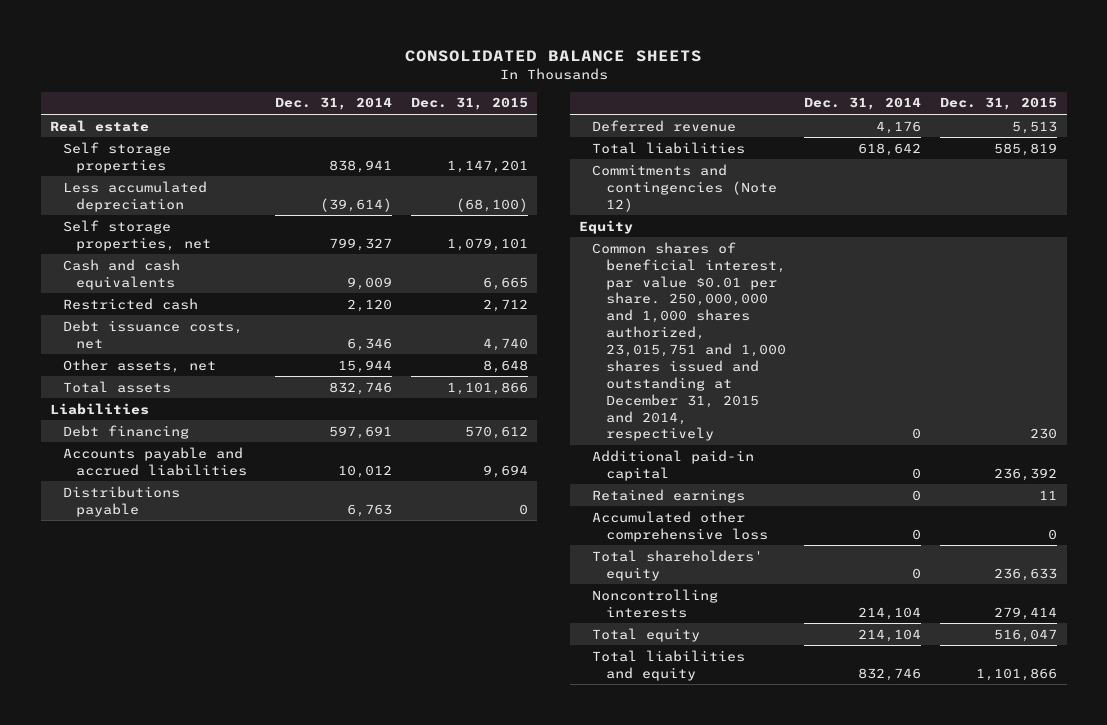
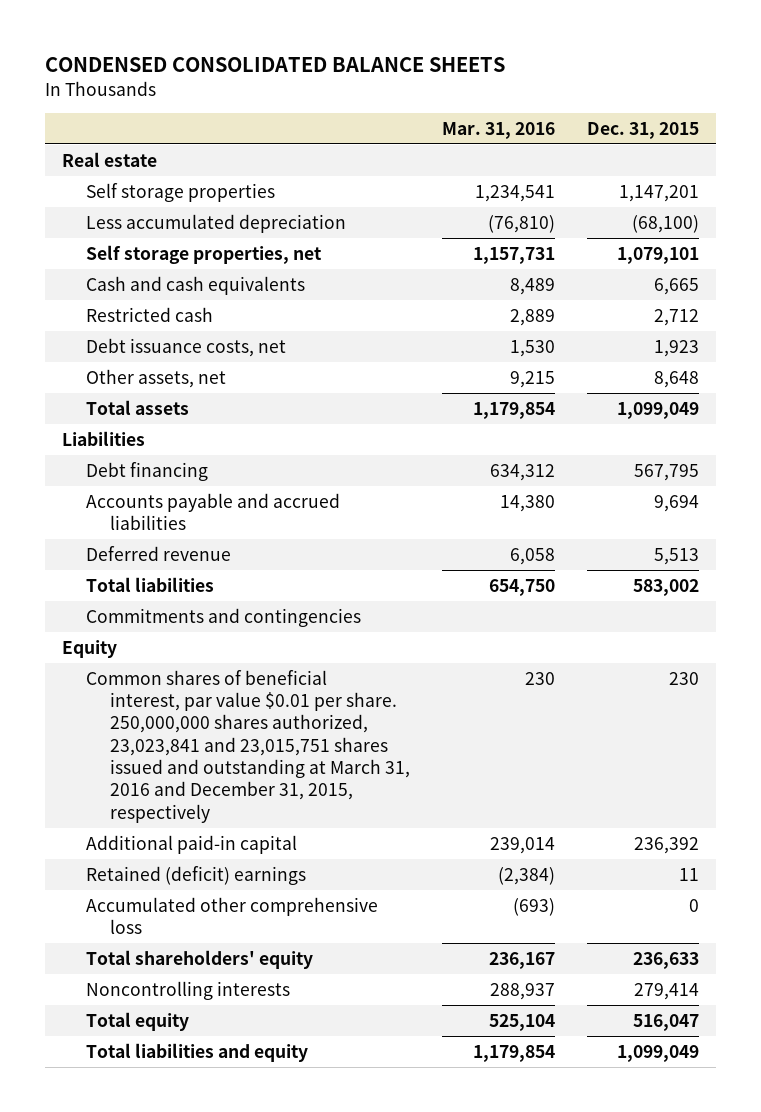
- CONSOLIDATED BALANCE SHEETS
+ CONDENSED CONSOLIDATED BALANCE SHEETS
- | Dec. 31, 2014 | Dec. 31, 2015
+ | Mar. 31, 2016 | Dec. 31, 2015
- Debt issuance costs, net | 6,346 | 4,740
+ Debt issuance costs, net | 1,530 | 1,923
- Total assets | 832,746 | 1,101,866
+ Total assets | 1,179,854 | 1,099,049
- Debt financing | 597,691 | 570,612
+ Debt financing | 634,312 | 567,795
- Distributions payable | 6,763 | 0
- Total liabilities | 618,642 | 585,819
- Commitments and contingencies (Note 12)
+ Total liabilities | 654,750 | 583,002
+ Commitments and contingencies
- Common shares of beneficial interest, par value $0.01 per share. 250,000,000 and 1,000 shares authorized, 23,015,751 and 1,000 shares issued and outstanding at December 31, 2015 and 2014, respectively | 0 | 230
+ Common shares of beneficial interest, par value $0.01 per share. 250,000,000 shares authorized, 23,023,841 and 23,015,751 shares issued and outstanding at March 31, 2016 and December 31, 2015, respectively | 230 | 230
- Retained earnings | 0 | 11
+ Retained (deficit) earnings | (2,384) | 11
- Total liabilities and equity | 832,746 | 1,101,866
+ Total liabilities and equity | 1,179,854 | 1,099,049

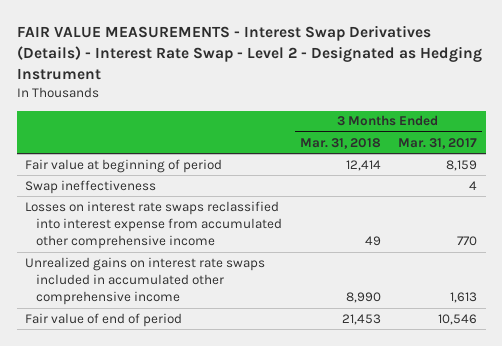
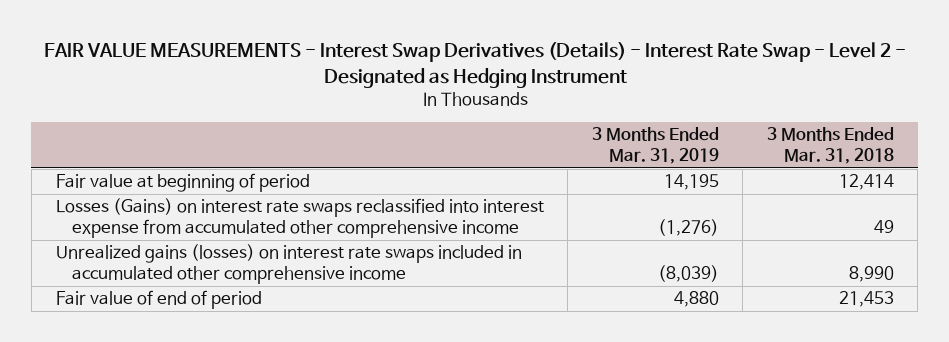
- | 3 Months Ended Mar. 31, 2018 | 3 Months Ended Mar. 31, 2017
+ | 3 Months Ended Mar. 31, 2019 | 3 Months Ended Mar. 31, 2018
- Swap ineffectiveness | | 4
- Losses on interest rate swaps reclassified into interest expense from accumulated other comprehensive income | 49 | 770
- Unrealized gains on interest rate swaps included in accumulated other comprehensive income | 8,990 | 1,613
+ Losses (Gains) on interest rate swaps reclassified into interest expense from accumulated other comprehensive income | (1,276) | 49
+ Unrealized gains (losses) on interest rate swaps included in accumulated other comprehensive income | (8,039) | 8,990

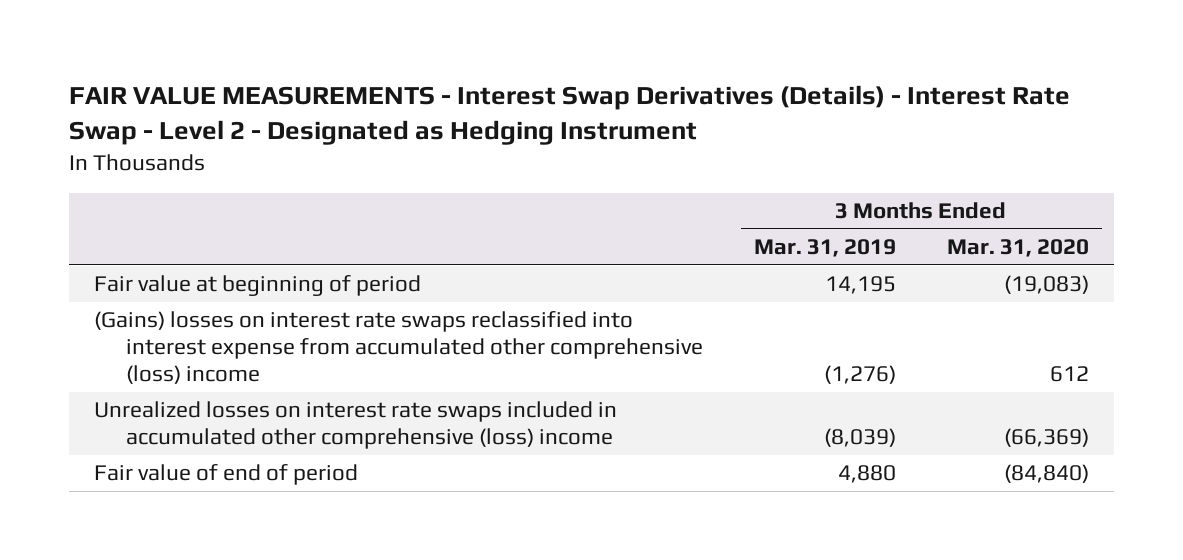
- | 3 Months Ended Mar. 31, 2019 | 3 Months Ended Mar. 31, 2018
+ | 3 Months Ended Mar. 31, 2019 | 3 Months Ended Mar. 31, 2020
- Losses (Gains) on interest rate swaps reclassified into interest expense from accumulated other comprehensive income | (1,276) | 49
- Unrealized gains (losses) on interest rate swaps included in accumulated other comprehensive income | (8,039) | 8,990
+ (Gains) losses on interest rate swaps reclassified into interest expense from accumulated other comprehensive (loss) income | (1,276) | 612
+ Unrealized losses on interest rate swaps included in accumulated other comprehensive (loss) income | (8,039) | (66,369)

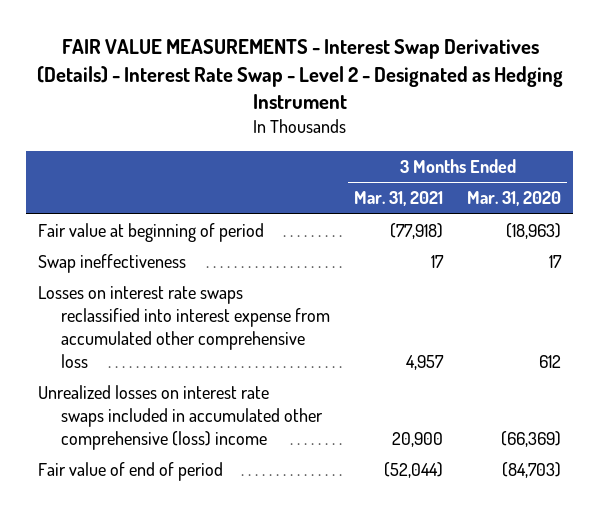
- | 3 Months Ended Mar. 31, 2019 | 3 Months Ended Mar. 31, 2020
+ | 3 Months Ended Mar. 31, 2021 | 3 Months Ended Mar. 31, 2020
- Fair value at beginning of period | 14,195 | (19,083)
- (Gains) losses on interest rate swaps reclassified into interest expense from accumulated other comprehensive (loss) income | (1,276) | 612
+ Fair value at beginning of period | (77,918) | (18,963)
+ Swap ineffectiveness | 17 | 17
+ Losses on interest rate swaps reclassified into interest expense from accumulated other comprehensive loss | 4,957 | 612
- Fair value of end of period | 4,880 | (84,840)
+ Fair value of end of period | (52,044) | (84,703)

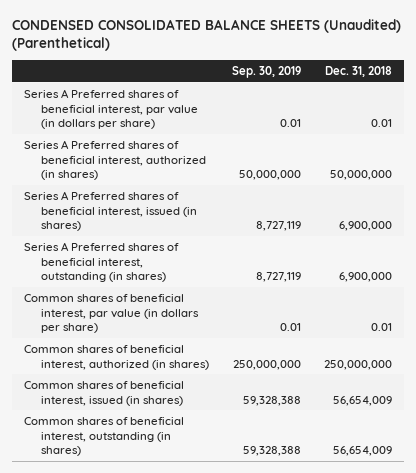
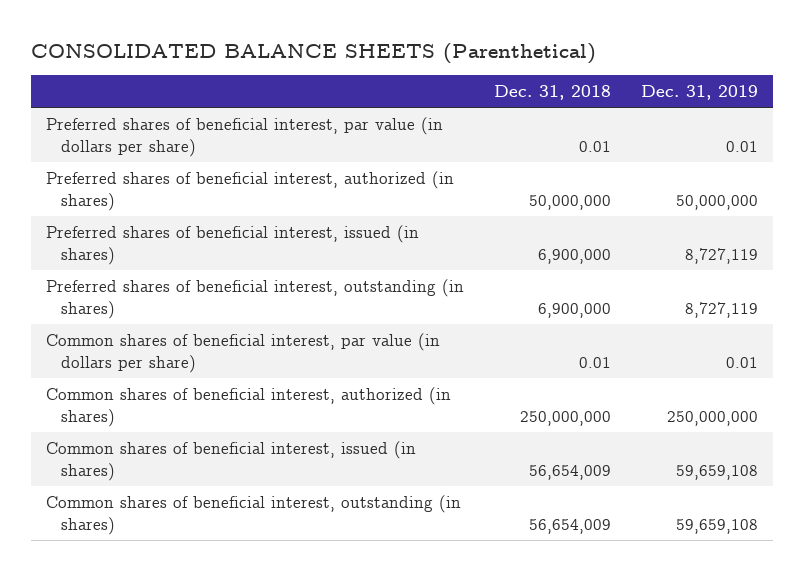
- CONDENSED CONSOLIDATED BALANCE SHEETS (Unaudited) (Parenthetical)
+ CONSOLIDATED BALANCE SHEETS (Parenthetical)
- | Sep. 30, 2019 | Dec. 31, 2018
+ | Dec. 31, 2018 | Dec. 31, 2019
- Series A Preferred shares of beneficial interest, par value (in dollars per share) | 0.01 | 0.01
- Series A Preferred shares of beneficial interest, authorized (in shares) | 50,000,000 | 50,000,000
- Series A Preferred shares of beneficial interest, issued (in shares) | 8,727,119 | 6,900,000
- Series A Preferred shares of beneficial interest, outstanding (in shares) | 8,727,119 | 6,900,000
+ Preferred shares of beneficial interest, par value (in dollars per share) | 0.01 | 0.01
+ Preferred shares of beneficial interest, authorized (in shares) | 50,000,000 | 50,000,000
+ Preferred shares of beneficial interest, issued (in shares) | 6,900,000 | 8,727,119
+ Preferred shares of beneficial interest, outstanding (in shares) | 6,900,000 | 8,727,119

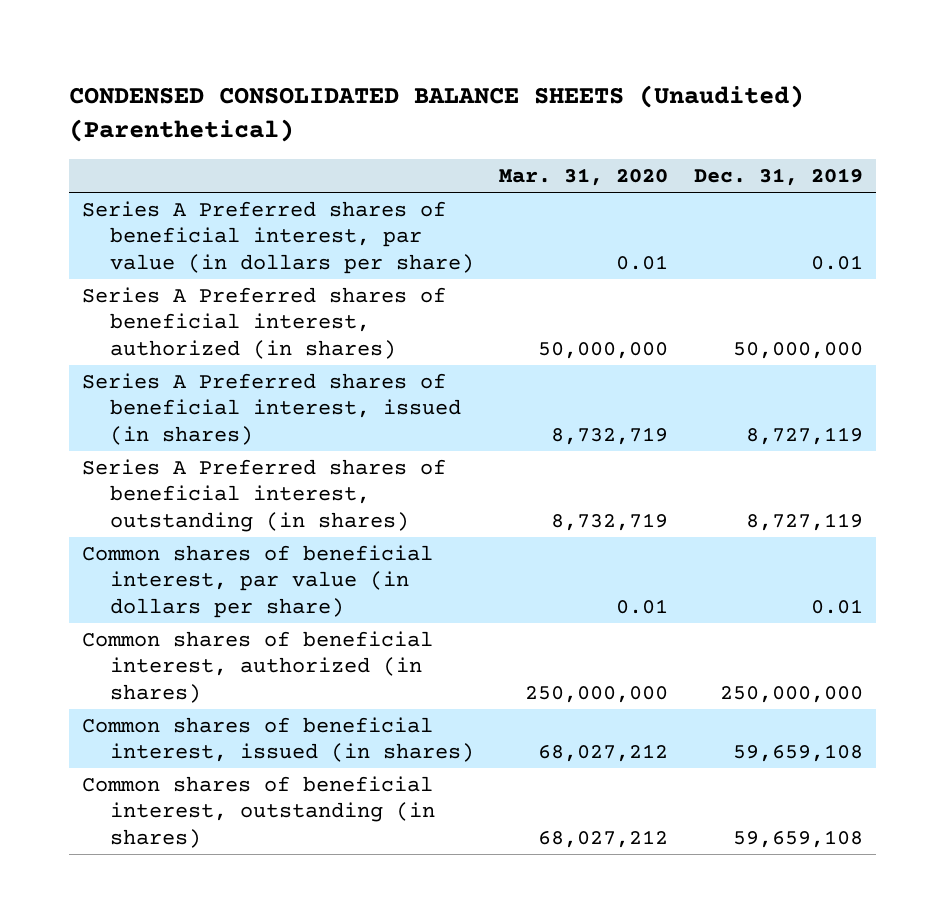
- CONSOLIDATED BALANCE SHEETS (Parenthetical)
+ CONDENSED CONSOLIDATED BALANCE SHEETS (Unaudited) (Parenthetical)
- | Dec. 31, 2018 | Dec. 31, 2019
+ | Mar. 31, 2020 | Dec. 31, 2019
- Preferred shares of beneficial interest, par value (in dollars per share) | 0.01 | 0.01
- Preferred shares of beneficial interest, authorized (in shares) | 50,000,000 | 50,000,000
- Preferred shares of beneficial interest, issued (in shares) | 6,900,000 | 8,727,119
- Preferred shares of beneficial interest, outstanding (in shares) | 6,900,000 | 8,727,119
+ Series A Preferred shares of beneficial interest, par value (in dollars per share) | 0.01 | 0.01
+ Series A Preferred shares of beneficial interest, authorized (in shares) | 50,000,000 | 50,000,000
+ Series A Preferred shares of beneficial interest, issued (in shares) | 8,732,719 | 8,727,119
+ Series A Preferred shares of beneficial interest, outstanding (in shares) | 8,732,719 | 8,727,119

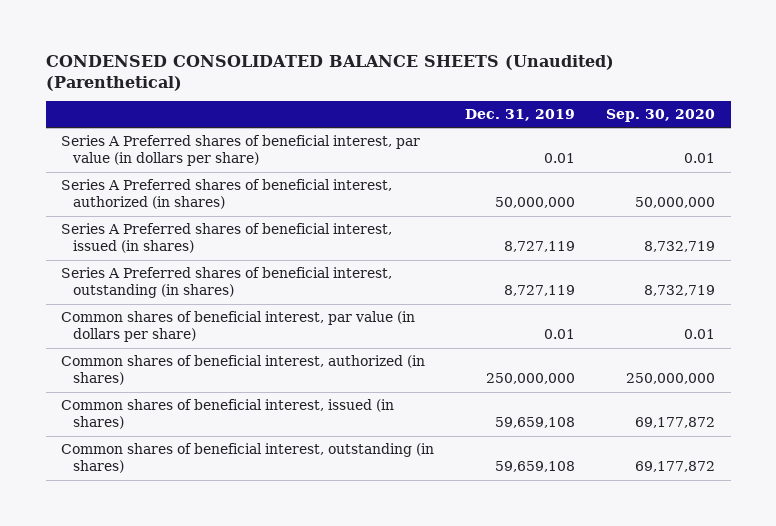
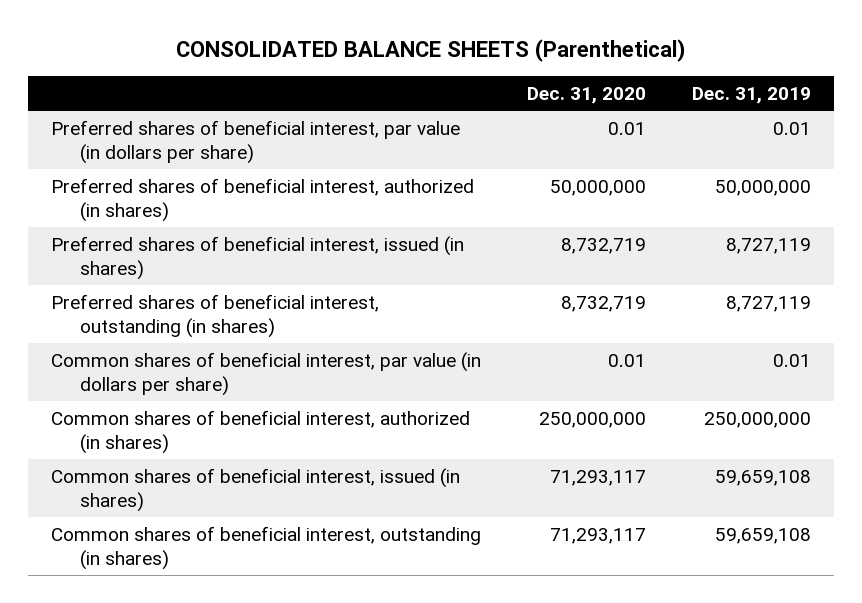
- CONDENSED CONSOLIDATED BALANCE SHEETS (Unaudited) (Parenthetical)
+ CONSOLIDATED BALANCE SHEETS (Parenthetical)
- | Dec. 31, 2019 | Sep. 30, 2020
+ | Dec. 31, 2020 | Dec. 31, 2019
- Series A Preferred shares of beneficial interest, par value (in dollars per share) | 0.01 | 0.01
- Series A Preferred shares of beneficial interest, authorized (in shares) | 50,000,000 | 50,000,000
- Series A Preferred shares of beneficial interest, issued (in shares) | 8,727,119 | 8,732,719
- Series A Preferred shares of beneficial interest, outstanding (in shares) | 8,727,119 | 8,732,719
+ Preferred shares of beneficial interest, par value (in dollars per share) | 0.01 | 0.01
+ Preferred shares of beneficial interest, authorized (in shares) | 50,000,000 | 50,000,000
+ Preferred shares of beneficial interest, issued (in shares) | 8,732,719 | 8,727,119
+ Preferred shares of beneficial interest, outstanding (in shares) | 8,732,719 | 8,727,119

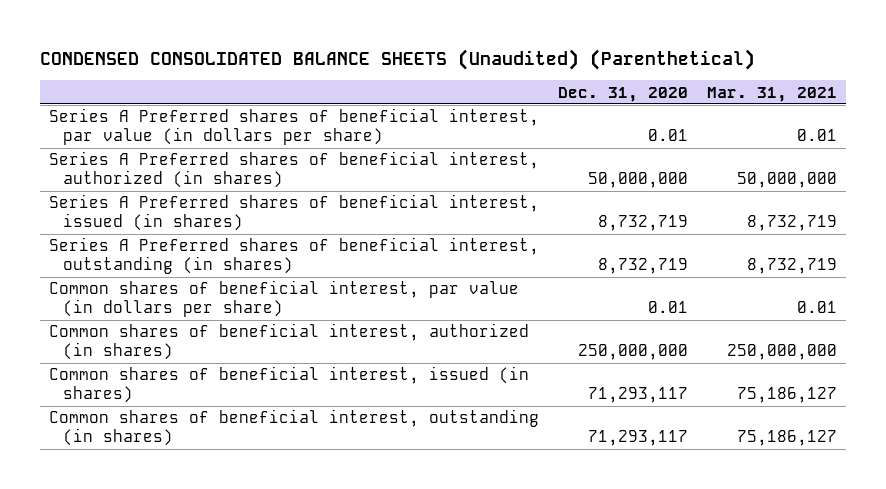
- CONSOLIDATED BALANCE SHEETS (Parenthetical)
+ CONDENSED CONSOLIDATED BALANCE SHEETS (Unaudited) (Parenthetical)
- | Dec. 31, 2020 | Dec. 31, 2019
+ | Dec. 31, 2020 | Mar. 31, 2021
- Preferred shares of beneficial interest, par value (in dollars per share) | 0.01 | 0.01
- Preferred shares of beneficial interest, authorized (in shares) | 50,000,000 | 50,000,000
- Preferred shares of beneficial interest, issued (in shares) | 8,732,719 | 8,727,119
- Preferred shares of beneficial interest, outstanding (in shares) | 8,732,719 | 8,727,119
+ Series A Preferred shares of beneficial interest, par value (in dollars per share) | 0.01 | 0.01
+ Series A Preferred shares of beneficial interest, authorized (in shares) | 50,000,000 | 50,000,000
+ Series A Preferred shares of beneficial interest, issued (in shares) | 8,732,719 | 8,732,719
+ Series A Preferred shares of beneficial interest, outstanding (in shares) | 8,732,719 | 8,732,719

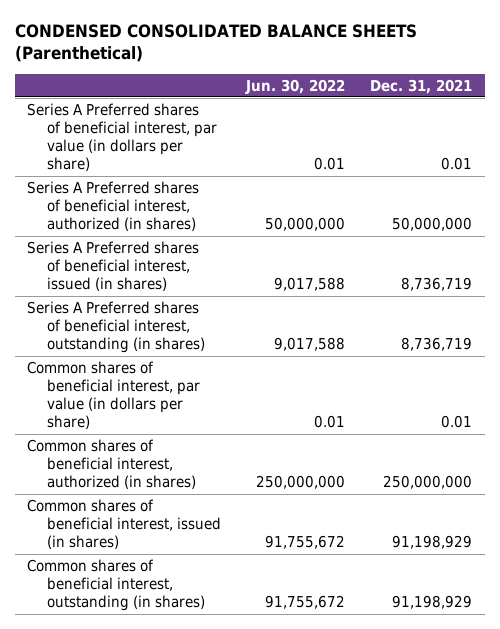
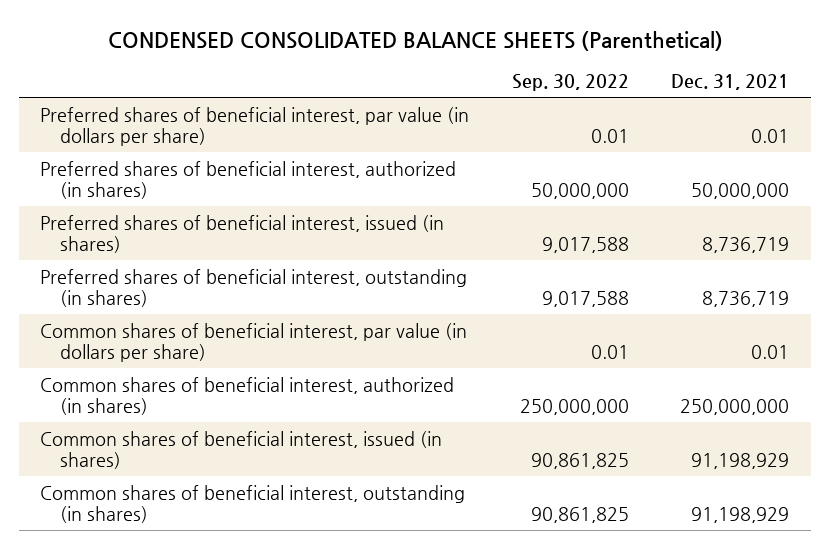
- | Jun. 30, 2022 | Dec. 31, 2021
+ | Sep. 30, 2022 | Dec. 31, 2021
- Series A Preferred shares of beneficial interest, par value (in dollars per share) | 0.01 | 0.01
- Series A Preferred shares of beneficial interest, authorized (in shares) | 50,000,000 | 50,000,000
- Series A Preferred shares of beneficial interest, issued (in shares) | 9,017,588 | 8,736,719
- Series A Preferred shares of beneficial interest, outstanding (in shares) | 9,017,588 | 8,736,719
+ Preferred shares of beneficial interest, par value (in dollars per share) | 0.01 | 0.01
+ Preferred shares of beneficial interest, authorized (in shares) | 50,000,000 | 50,000,000
+ Preferred shares of beneficial interest, issued (in shares) | 9,017,588 | 8,736,719
+ Preferred shares of beneficial interest, outstanding (in shares) | 9,017,588 | 8,736,719

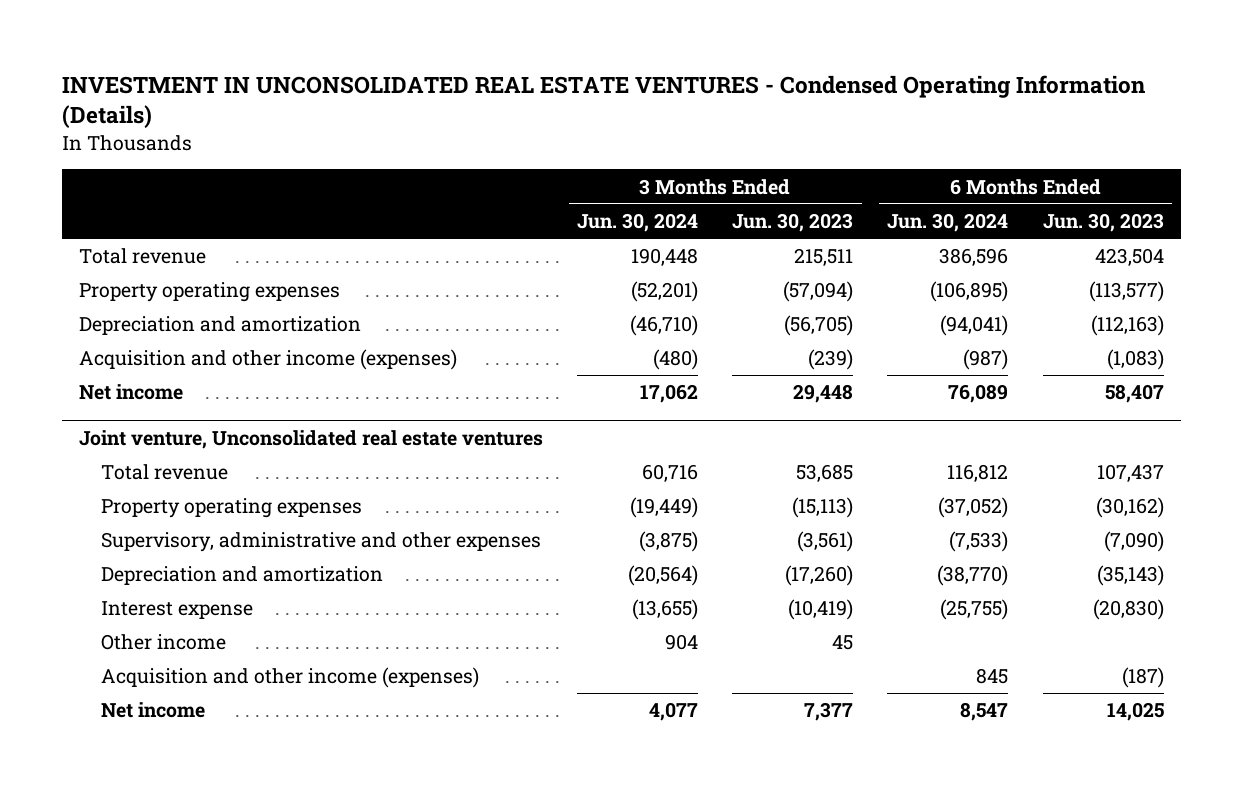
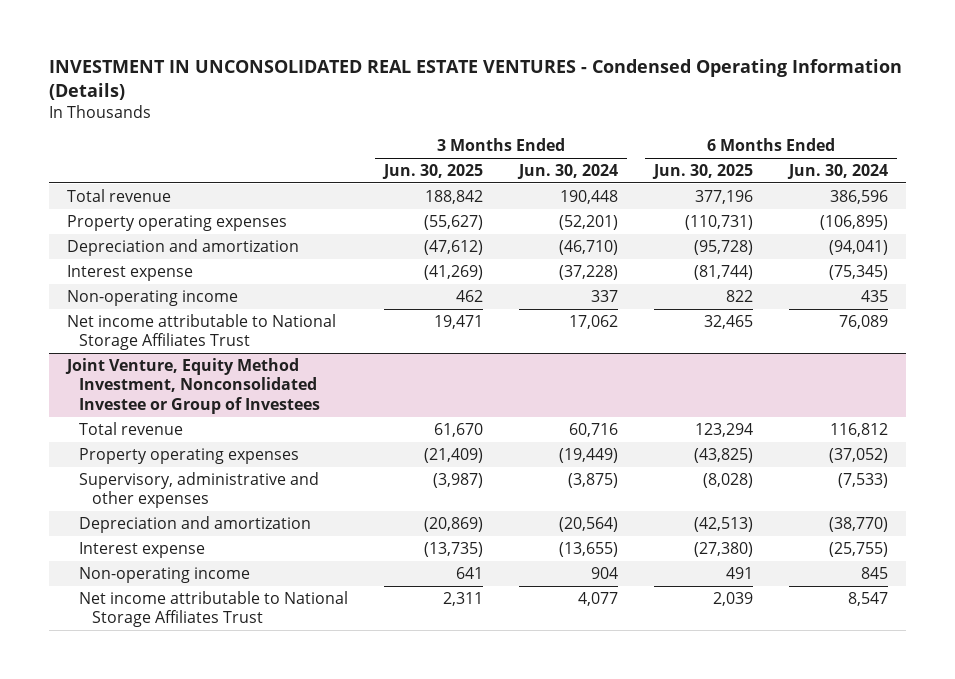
- | 3 Months Ended Jun. 30, 2024 | 3 Months Ended Jun. 30, 2023 | 6 Months Ended Jun. 30, 2024 | 6 Months Ended Jun. 30, 2023
+ | 3 Months Ended Jun. 30, 2025 | 3 Months Ended Jun. 30, 2024 | 6 Months Ended Jun. 30, 2025 | 6 Months Ended Jun. 30, 2024
- Acquisition and other income (expenses) | (480) | (239) | (987) | (1,083)
- Net income | 17,062 | 29,448 | 76,089 | 58,407
- Joint venture, Unconsolidated real estate ventures
+ Interest expense | (41,269) | (37,228) | (81,744) | (75,345)
+ Non-operating income | 462 | 337 | 822 | 435
+ Net income attributable to National Storage Affiliates Trust | 19,471 | 17,062 | 32,465 | 76,089
+ Joint Venture, Equity Method Investment, Nonconsolidated Investee or Group of Investees
- Other income | 904 | 45 | |
- Acquisition and other income (expenses) | | | 845 | (187)
- Net income | 4,077 | 7,377 | 8,547 | 14,025
+ Non-operating income | 641 | 904 | 491 | 845
+ Net income attributable to National Storage Affiliates Trust | 2,311 | 4,077 | 2,039 | 8,547

